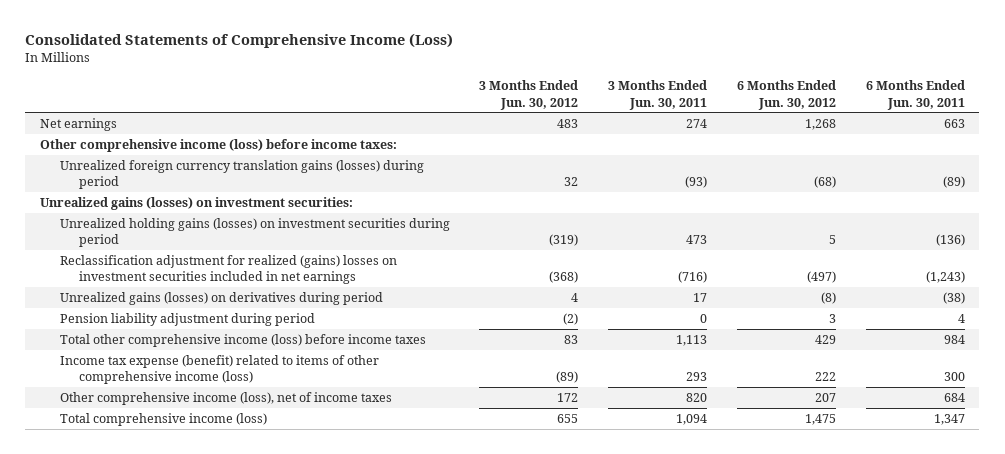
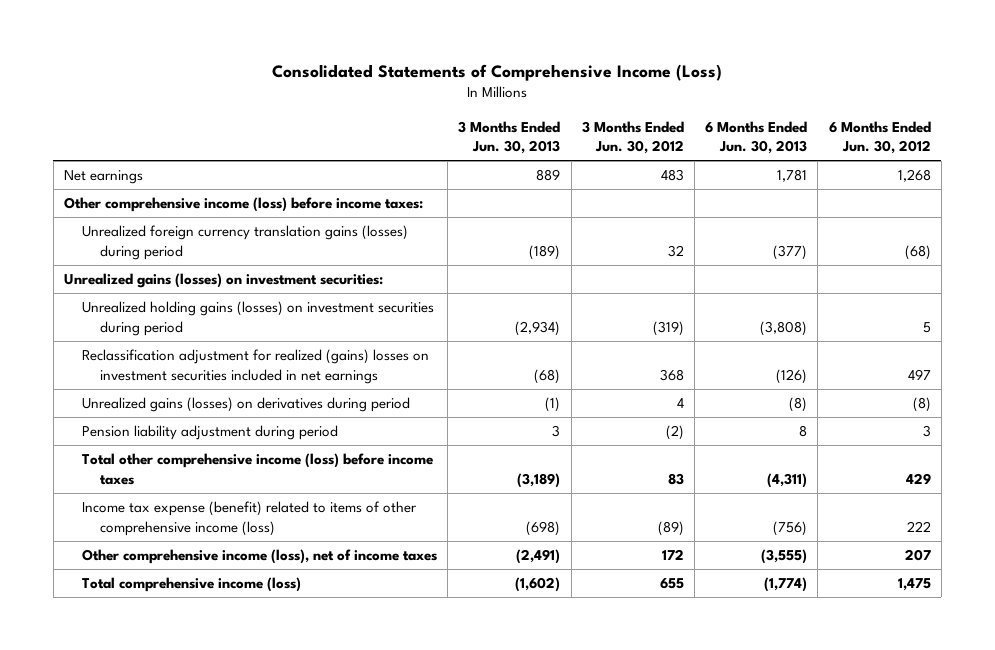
- | 3 Months Ended Jun. 30, 2012 | 3 Months Ended Jun. 30, 2011 | 6 Months Ended Jun. 30, 2012 | 6 Months Ended Jun. 30, 2011
+ | 3 Months Ended Jun. 30, 2013 | 3 Months Ended Jun. 30, 2012 | 6 Months Ended Jun. 30, 2013 | 6 Months Ended Jun. 30, 2012
- Reclassification adjustment for realized (gains) losses on investment securities included in net earnings | (368) | (716) | (497) | (1,243)
+ Reclassification adjustment for realized (gains) losses on investment securities included in net earnings | (68) | 368 | (126) | 497

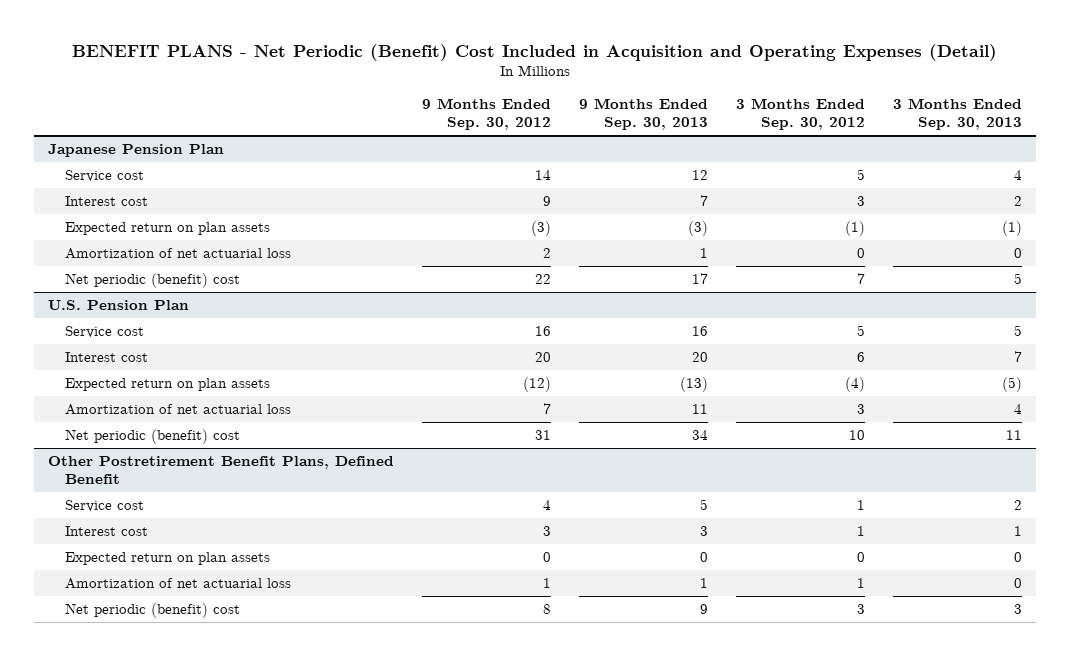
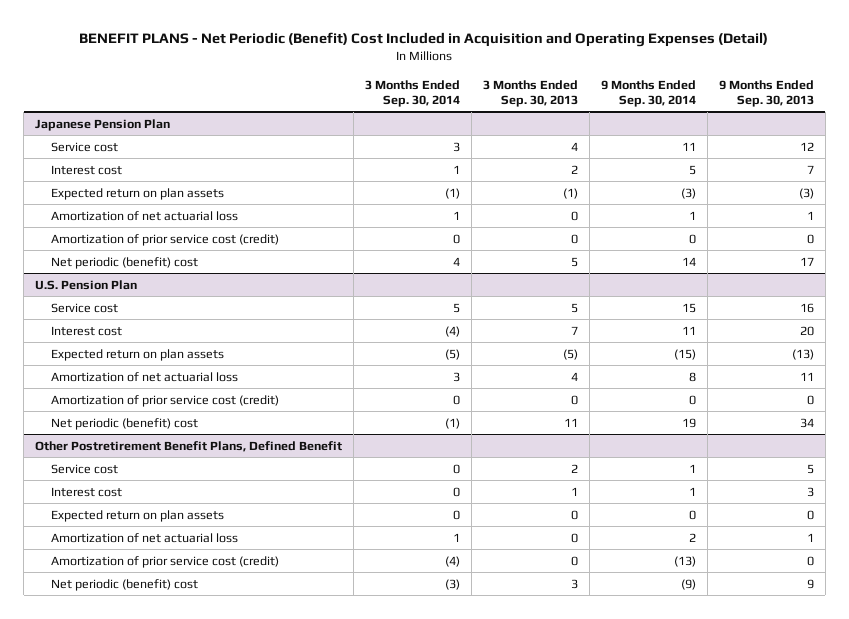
- | 9 Months Ended Sep. 30, 2012 | 9 Months Ended Sep. 30, 2013 | 3 Months Ended Sep. 30, 2012 | 3 Months Ended Sep. 30, 2013
+ | 3 Months Ended Sep. 30, 2014 | 3 Months Ended Sep. 30, 2013 | 9 Months Ended Sep. 30, 2014 | 9 Months Ended Sep. 30, 2013
@ Japanese Pension Plan
+ Amortization of prior service cost (credit) | 0 | 0 | 0 | 0
@ U.S. Pension Plan
+ Amortization of prior service cost (credit) | 0 | 0 | 0 | 0
@ Other Postretirement Benefit Plans, Defined Benefit
+ Amortization of prior service cost (credit) | (4) | 0 | (13) | 0

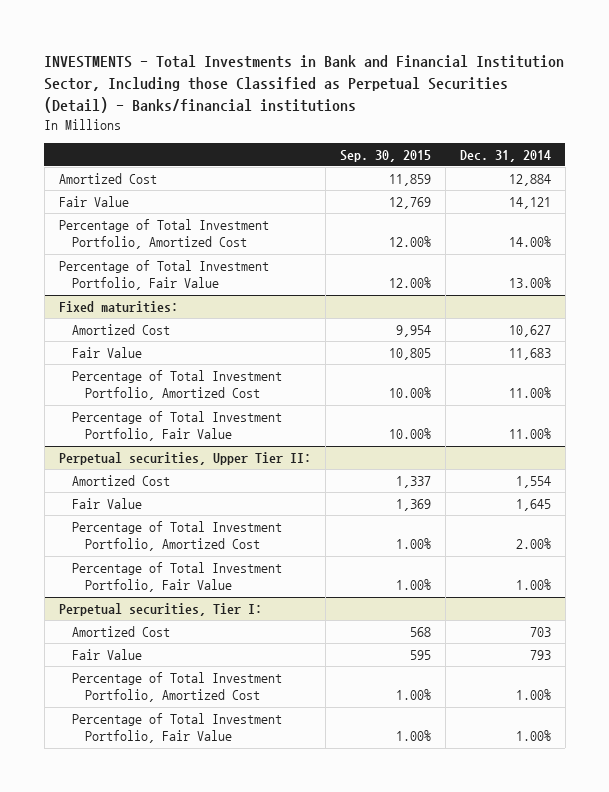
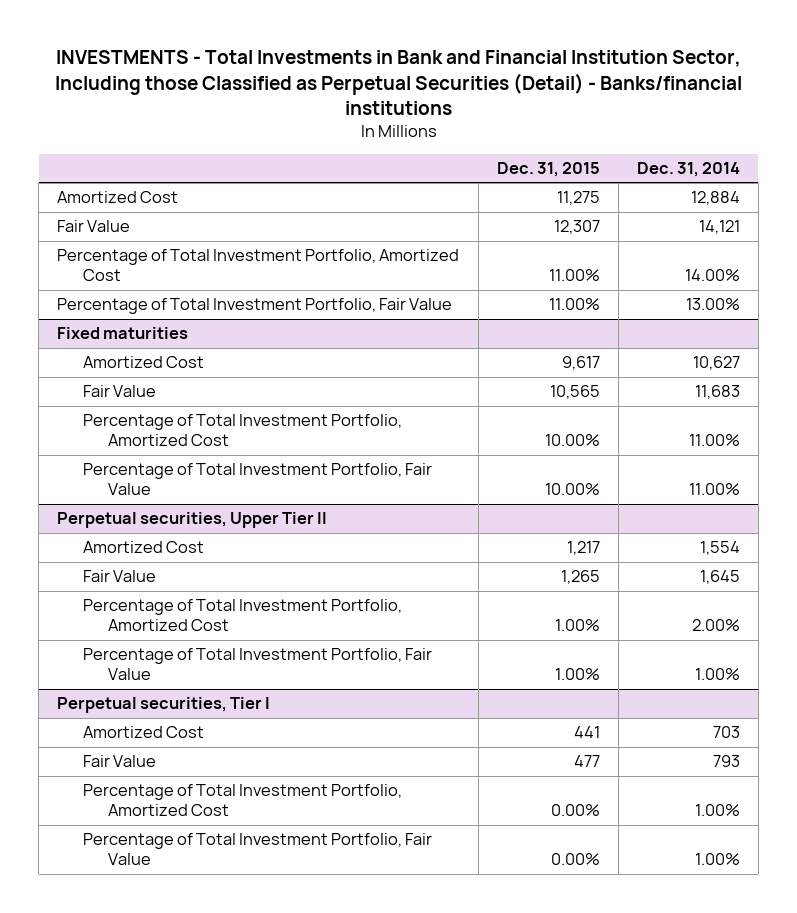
- | Sep. 30, 2015 | Dec. 31, 2014
+ | Dec. 31, 2015 | Dec. 31, 2014
- Fixed maturities:
+ Fixed maturities
- Perpetual securities, Upper Tier II:
+ Perpetual securities, Upper Tier II
- Perpetual securities, Tier I:
+ Perpetual securities, Tier I

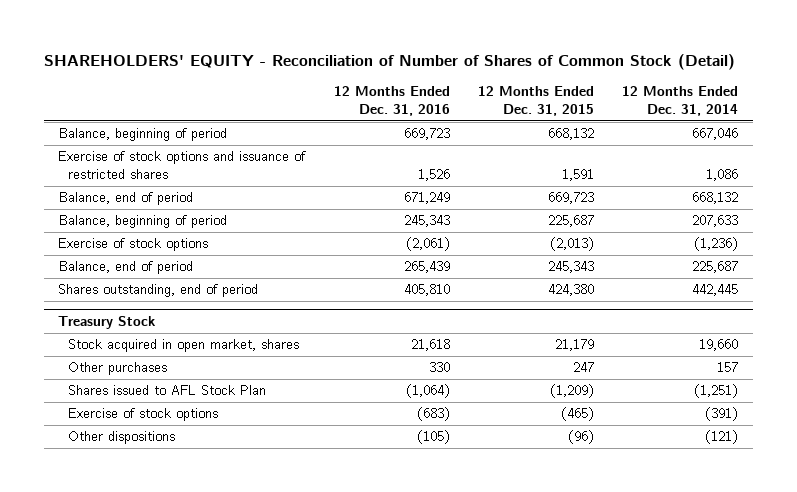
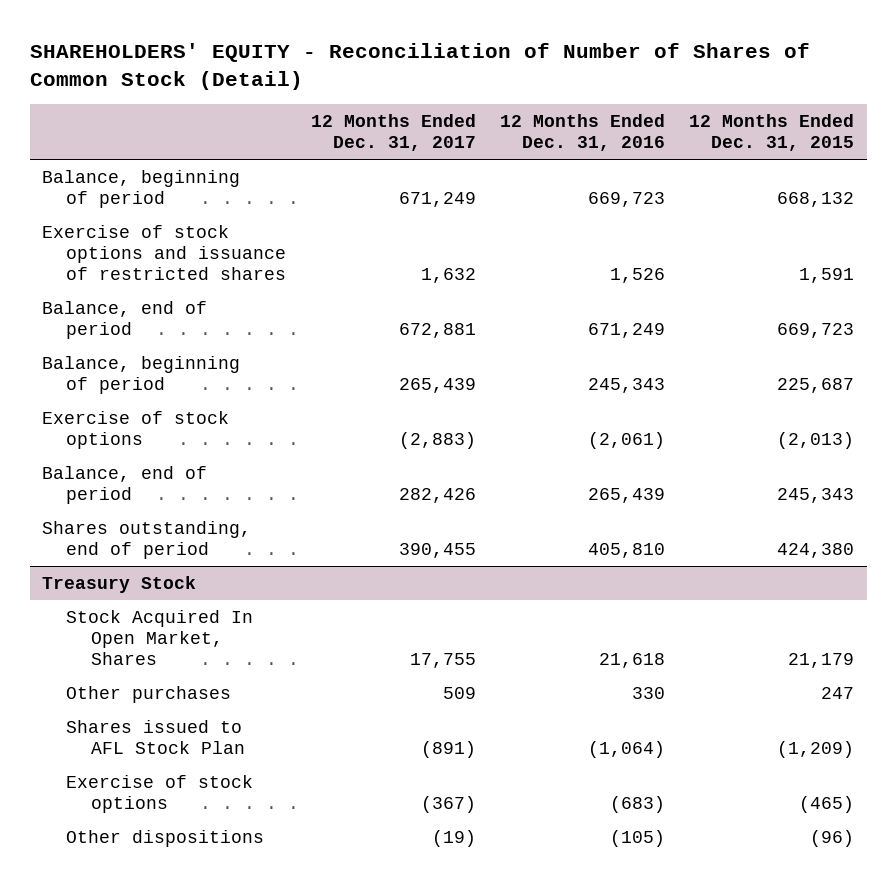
- | 12 Months Ended Dec. 31, 2016 | 12 Months Ended Dec. 31, 2015 | 12 Months Ended Dec. 31, 2014
+ | 12 Months Ended Dec. 31, 2017 | 12 Months Ended Dec. 31, 2016 | 12 Months Ended Dec. 31, 2015
@ Treasury Stock
- Stock acquired in open market, shares | 21,618 | 21,179 | 19,660
+ Stock Acquired In Open Market, Shares | 17,755 | 21,618 | 21,179

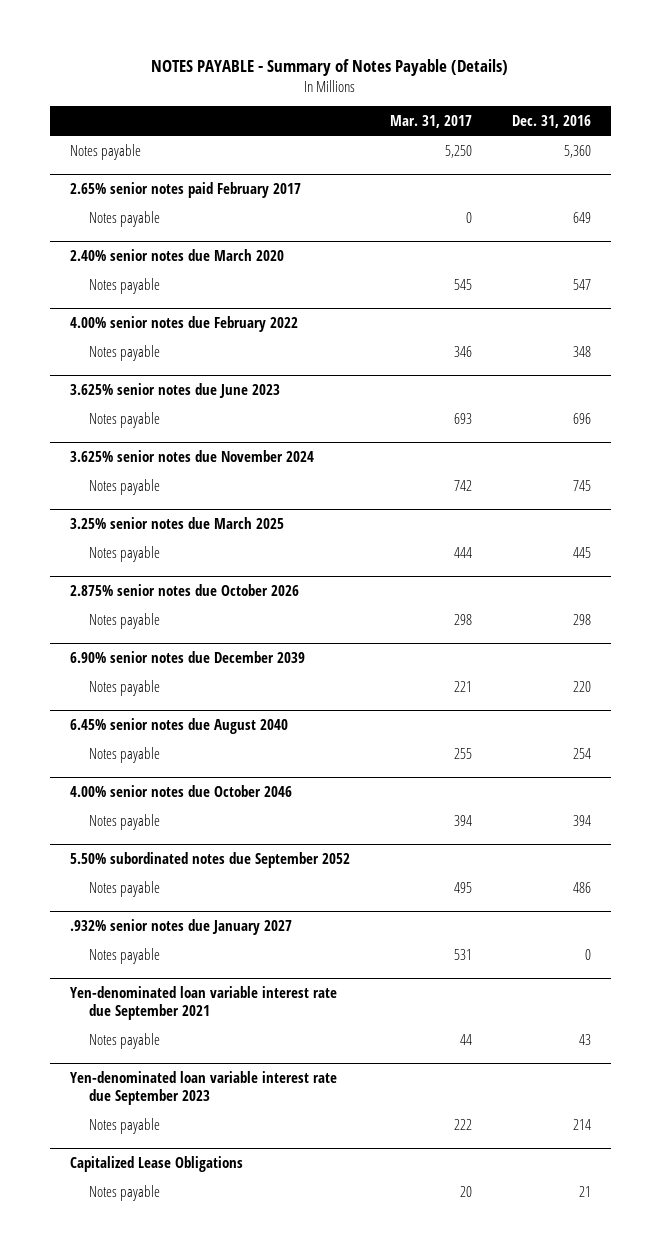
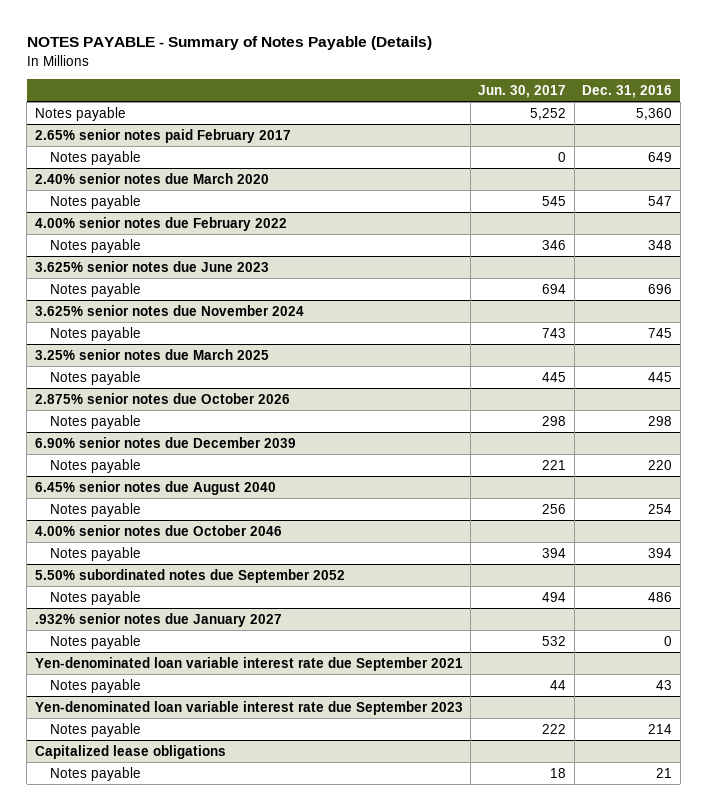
- | Mar. 31, 2017 | Dec. 31, 2016
+ | Jun. 30, 2017 | Dec. 31, 2016
- Capitalized Lease Obligations
+ Capitalized lease obligations

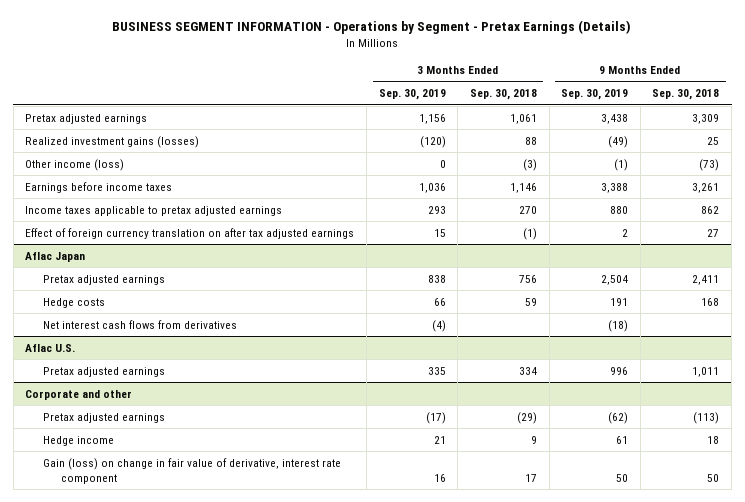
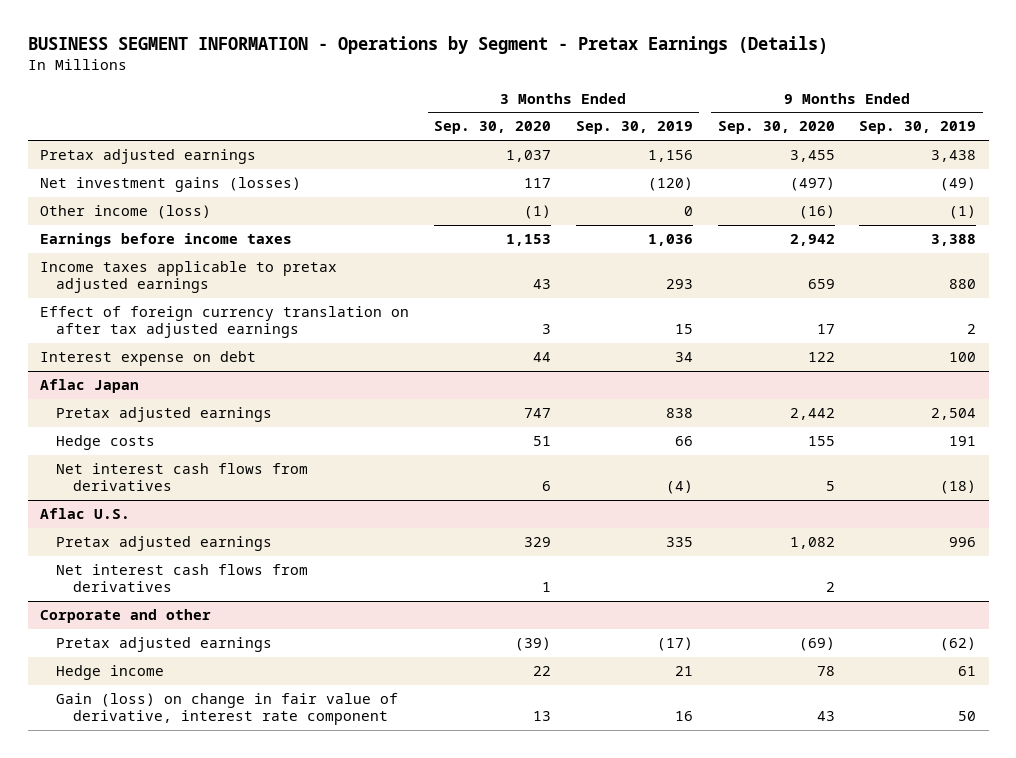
- | 3 Months Ended Sep. 30, 2019 | 3 Months Ended Sep. 30, 2018 | 9 Months Ended Sep. 30, 2019 | 9 Months Ended Sep. 30, 2018
+ | 3 Months Ended Sep. 30, 2020 | 3 Months Ended Sep. 30, 2019 | 9 Months Ended Sep. 30, 2020 | 9 Months Ended Sep. 30, 2019
- Realized investment gains (losses) | (120) | 88 | (49) | 25
+ Net investment gains (losses) | 117 | (120) | (497) | (49)
+ Interest expense on debt | 44 | 34 | 122 | 100
@ Aflac U.S.
+ Net interest cash flows from derivatives | 1 | | 2 |

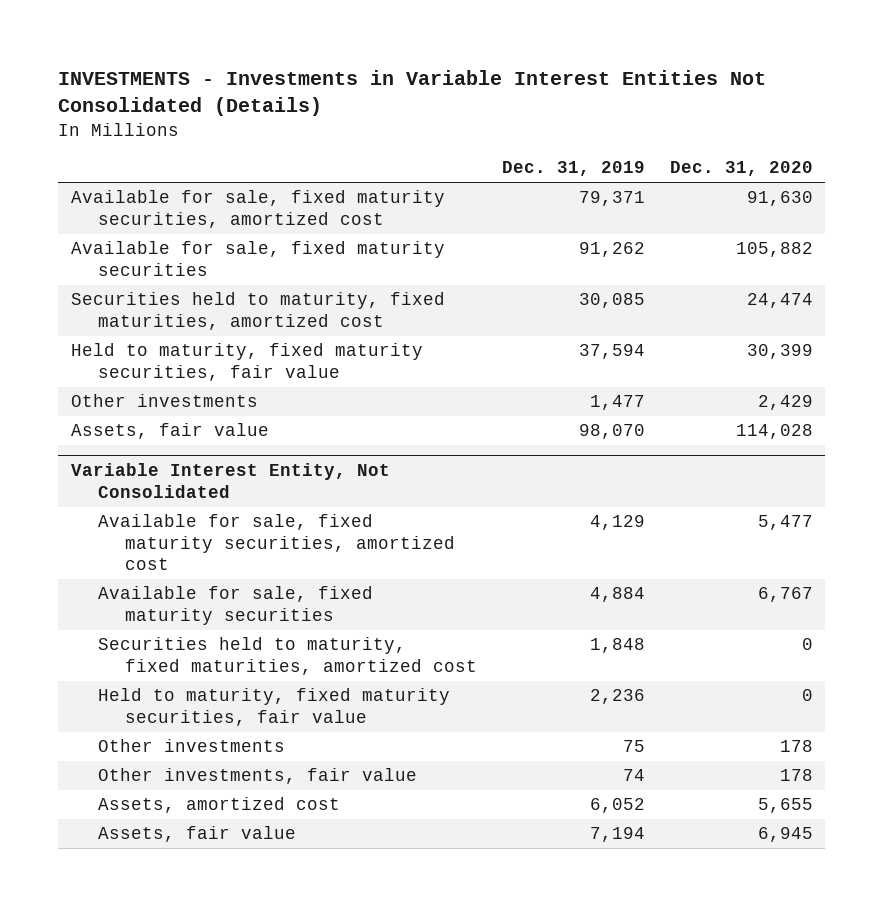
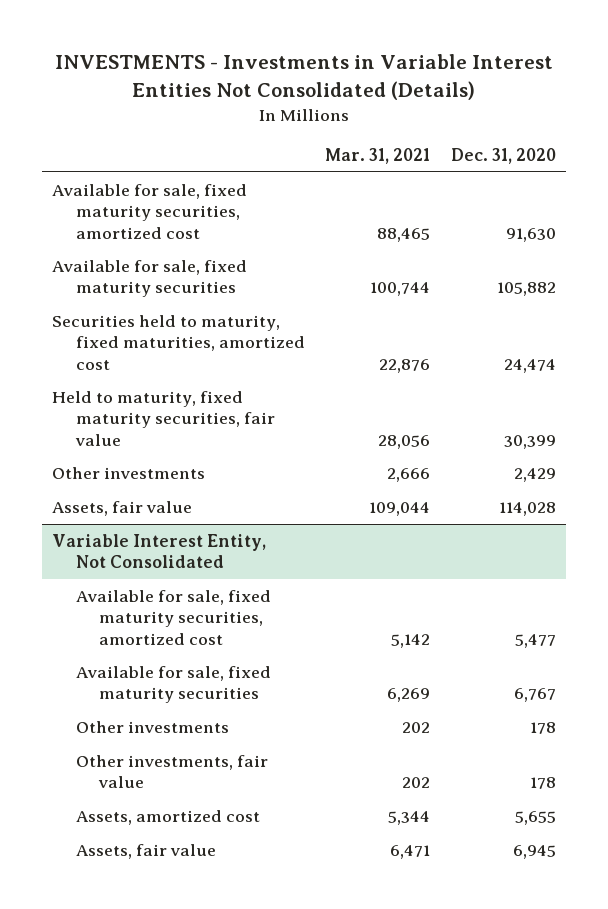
- | Dec. 31, 2019 | Dec. 31, 2020
+ | Mar. 31, 2021 | Dec. 31, 2020
@ Variable Interest Entity, Not Consolidated
- Securities held to maturity, fixed maturities, amortized cost | 1,848 | 0
- Held to maturity, fixed maturity securities, fair value | 2,236 | 0

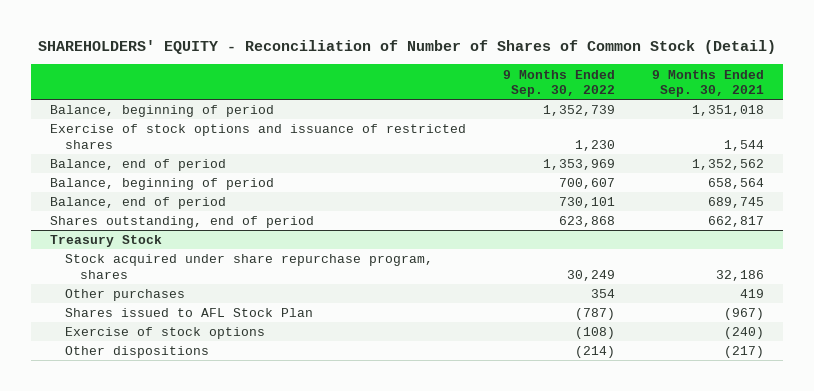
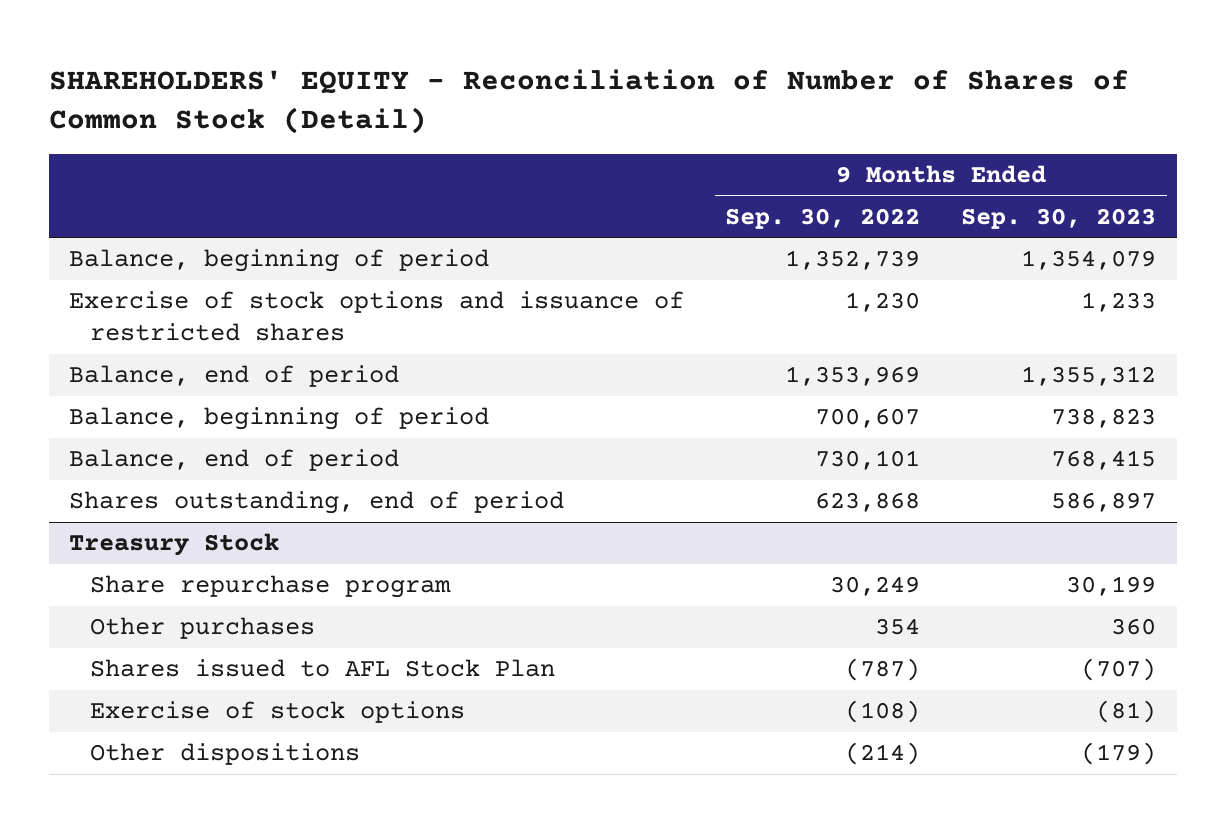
- | 9 Months Ended Sep. 30, 2022 | 9 Months Ended Sep. 30, 2021
+ | 9 Months Ended Sep. 30, 2022 | 9 Months Ended Sep. 30, 2023
@ Treasury Stock
- Stock acquired under share repurchase program, shares | 30,249 | 32,186
+ Share repurchase program | 30,249 | 30,199

